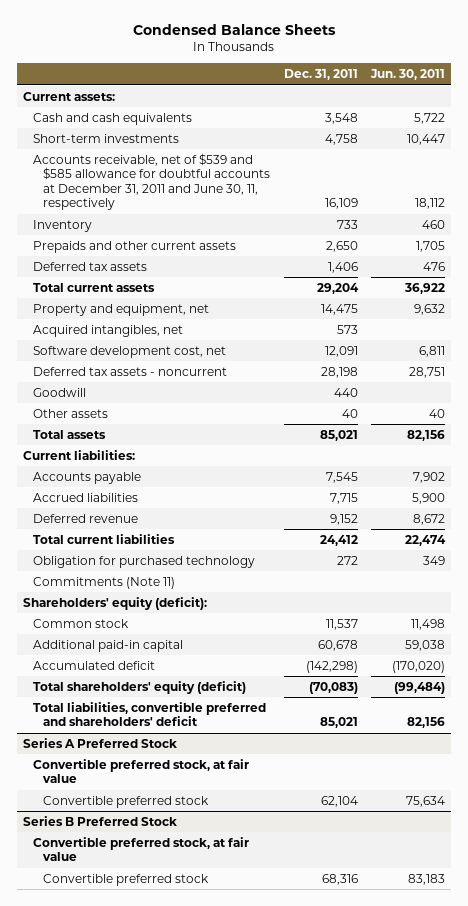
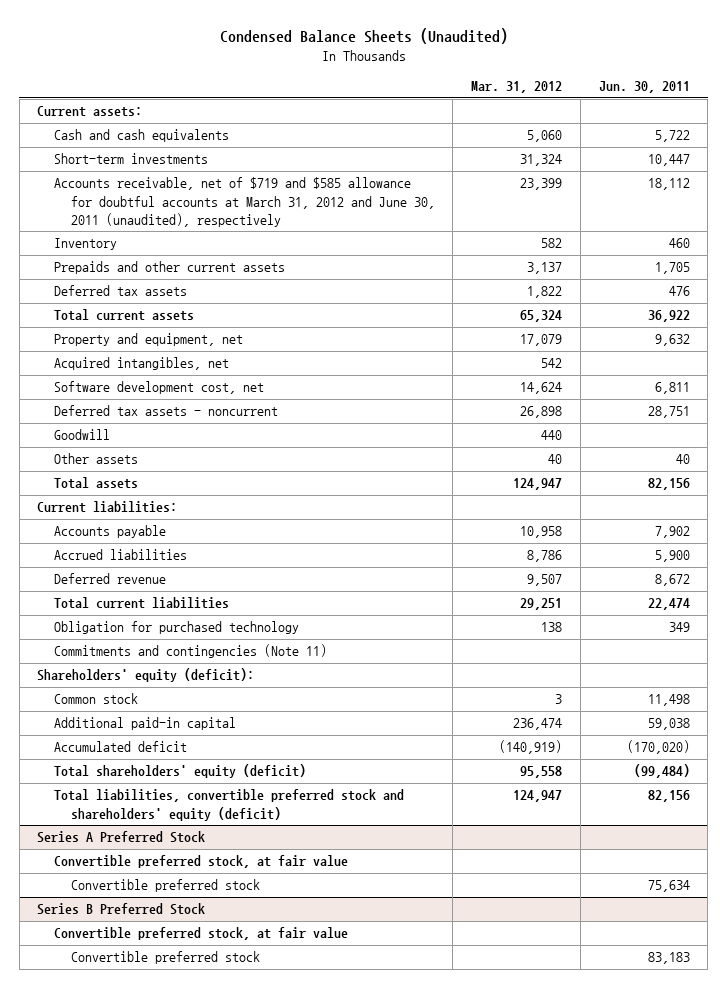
- Condensed Balance Sheets
+ Condensed Balance Sheets (Unaudited)
- | Dec. 31, 2011 | Jun. 30, 2011
+ | Mar. 31, 2012 | Jun. 30, 2011
- Accounts receivable, net of $539 and $585 allowance for doubtful accounts at December 31, 2011 and June 30, 11, respectively | 16,109 | 18,112
+ Accounts receivable, net of $719 and $585 allowance for doubtful accounts at March 31, 2012 and June 30, 2011 (unaudited), respectively | 23,399 | 18,112
- Commitments (Note 11)
+ Commitments and contingencies (Note 11)
- Total liabilities, convertible preferred and shareholders' deficit | 85,021 | 82,156
+ Total liabilities, convertible preferred stock and shareholders' equity (deficit) | 124,947 | 82,156

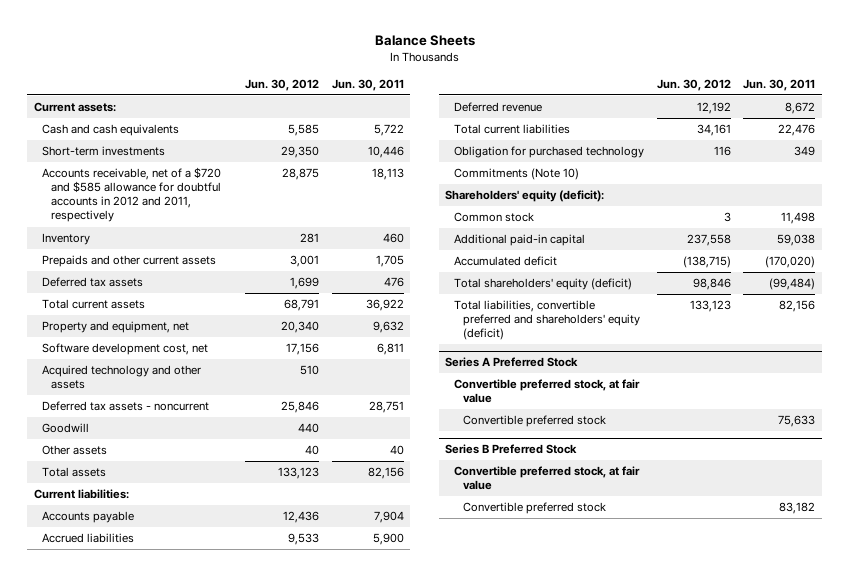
- Condensed Balance Sheets (Unaudited)
+ Balance Sheets
- | Mar. 31, 2012 | Jun. 30, 2011
+ | Jun. 30, 2012 | Jun. 30, 2011
- Short-term investments | 31,324 | 10,447
- Accounts receivable, net of $719 and $585 allowance for doubtful accounts at March 31, 2012 and June 30, 2011 (unaudited), respectively | 23,399 | 18,112
+ Short-term investments | 29,350 | 10,446
+ Accounts receivable, net of a $720 and $585 allowance for doubtful accounts in 2012 and 2011, respectively | 28,875 | 18,113
- Acquired intangibles, net | 542 |
+ Acquired technology and other assets | 510 |
- Accounts payable | 10,958 | 7,902
+ Accounts payable | 12,436 | 7,904
- Total current liabilities | 29,251 | 22,474
+ Total current liabilities | 34,161 | 22,476
- Commitments and contingencies (Note 11)
+ Commitments (Note 10)
- Total liabilities, convertible preferred stock and shareholders' equity (deficit) | 124,947 | 82,156
+ Total liabilities, convertible preferred and shareholders' equity (deficit) | 133,123 | 82,156
@ Series A Preferred Stock
- Convertible preferred stock | | 75,634
+ Convertible preferred stock | | 75,633
@ Series B Preferred Stock
- Convertible preferred stock | | 83,183
+ Convertible preferred stock | | 83,182

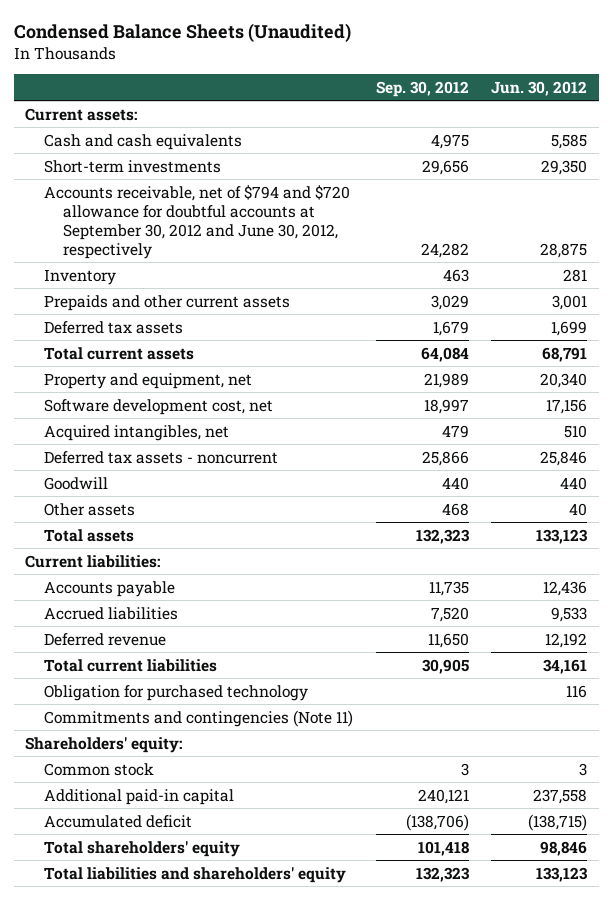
- Balance Sheets
+ Condensed Balance Sheets (Unaudited)
- | Jun. 30, 2012 | Jun. 30, 2011
+ | Sep. 30, 2012 | Jun. 30, 2012
- Accounts receivable, net of a $720 and $585 allowance for doubtful accounts in 2012 and 2011, respectively | 28,875 | 18,113
+ Accounts receivable, net of $794 and $720 allowance for doubtful accounts at September 30, 2012 and June 30, 2012, respectively | 24,282 | 28,875
- Acquired technology and other assets | 510 |
+ Acquired intangibles, net | 479 | 510
- Commitments (Note 10)
- Shareholders' equity (deficit):
+ Commitments and contingencies (Note 11)
+ Shareholders' equity:
- Total shareholders' equity (deficit) | 98,846 | (99,484)
- Total liabilities, convertible preferred and shareholders' equity (deficit) | 133,123 | 82,156
- Series A Preferred Stock
- Convertible preferred stock, at fair value
- Convertible preferred stock | | 75,633
- Series B Preferred Stock
- Convertible preferred stock, at fair value
- Convertible preferred stock | | 83,182
+ Total shareholders' equity | 101,418 | 98,846
+ Total liabilities and shareholders' equity | 132,323 | 133,123

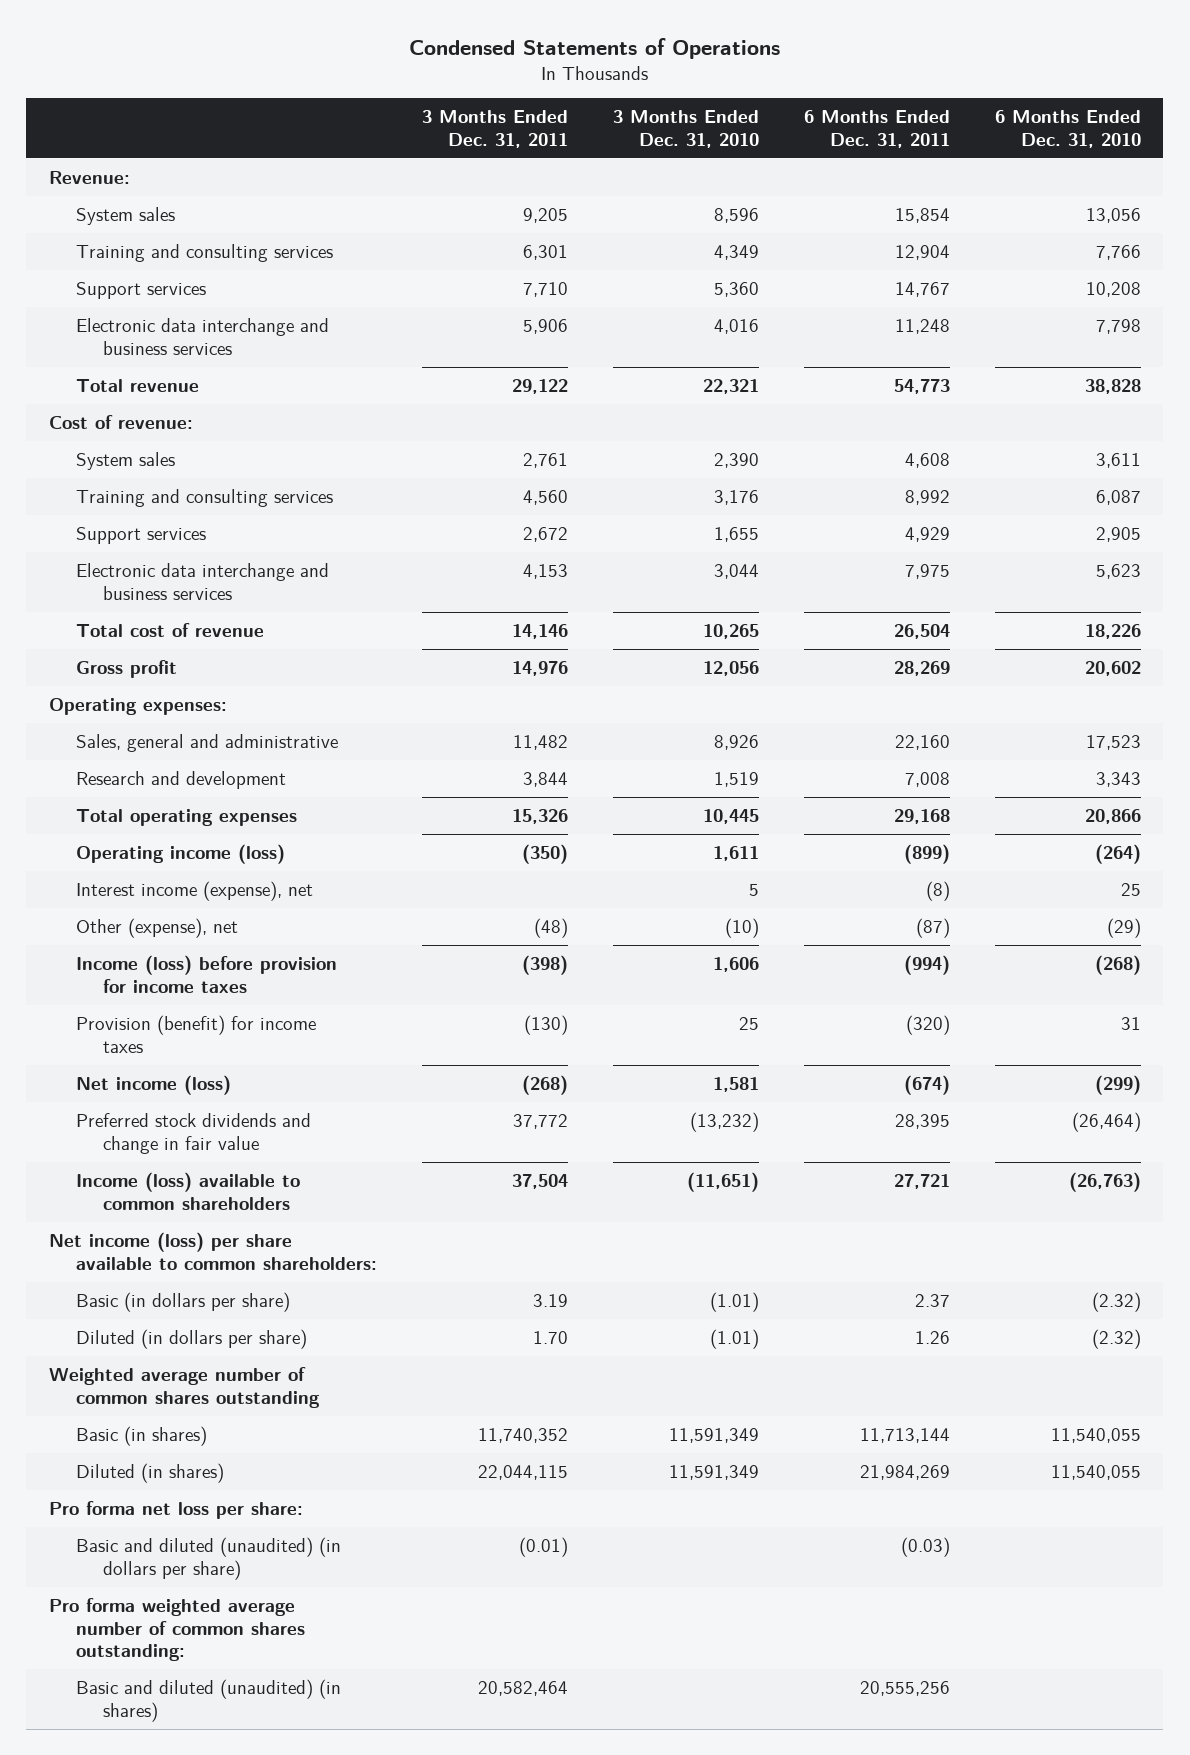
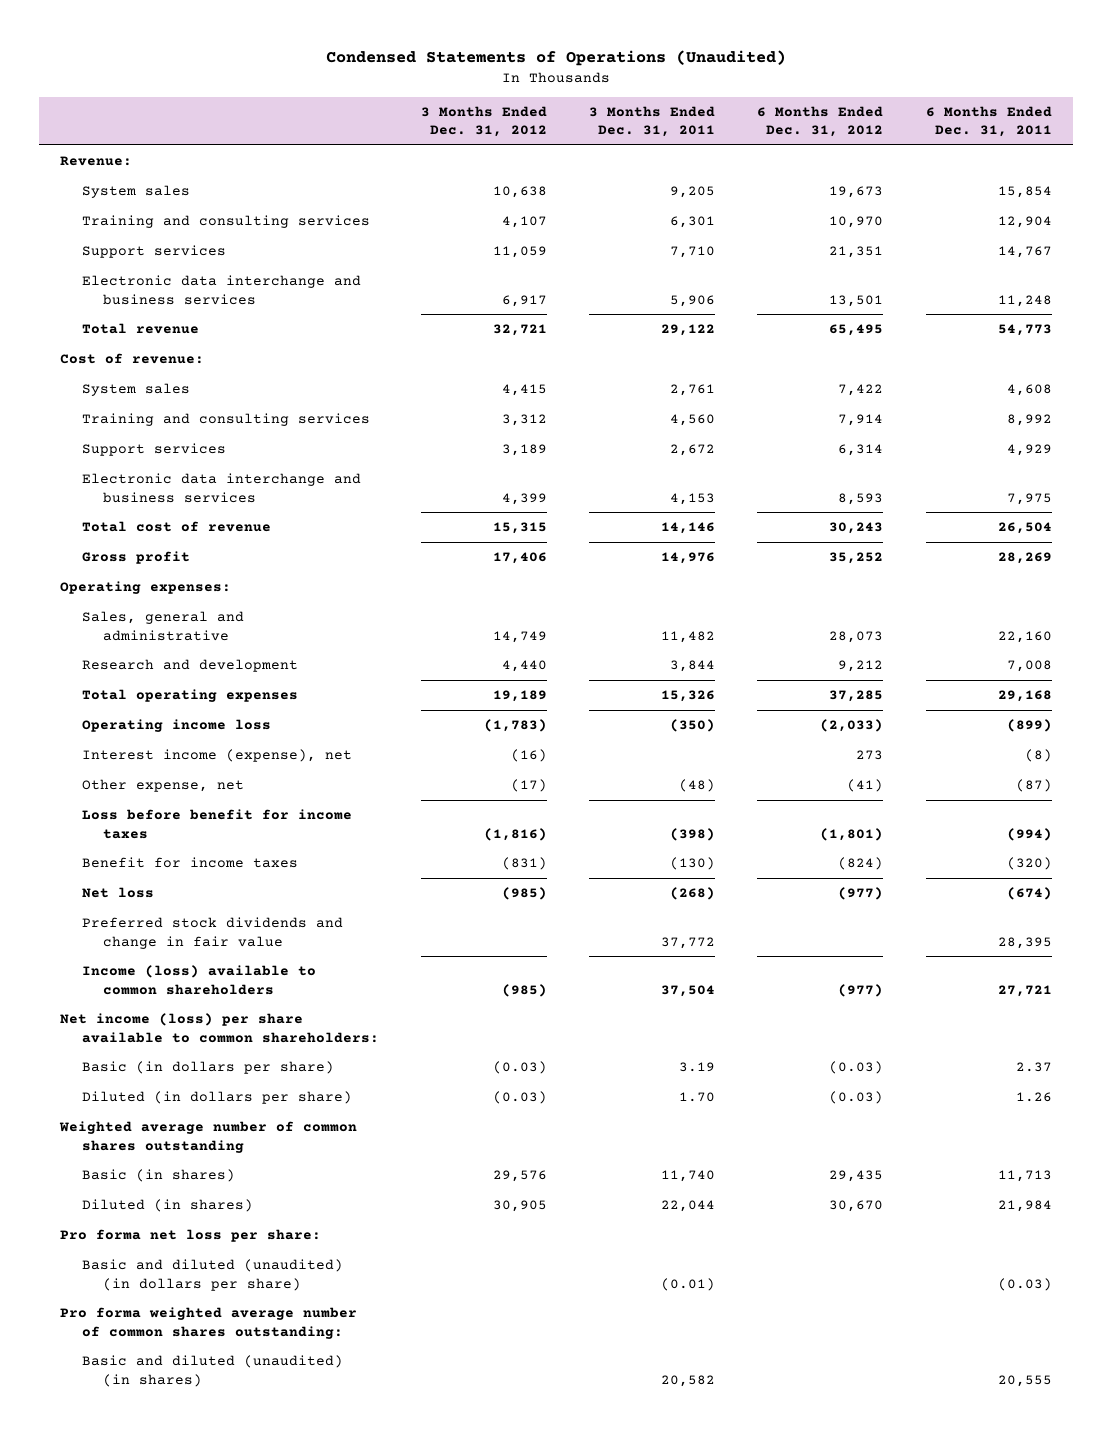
- Condensed Statements of Operations
+ Condensed Statements of Operations (Unaudited)
- | 3 Months Ended Dec. 31, 2011 | 3 Months Ended Dec. 31, 2010 | 6 Months Ended Dec. 31, 2011 | 6 Months Ended Dec. 31, 2010
+ | 3 Months Ended Dec. 31, 2012 | 3 Months Ended Dec. 31, 2011 | 6 Months Ended Dec. 31, 2012 | 6 Months Ended Dec. 31, 2011
- Operating income (loss) | (350) | 1,611 | (899) | (264)
+ Operating income loss | (1,783) | (350) | (2,033) | (899)
- Other (expense), net | (48) | (10) | (87) | (29)
- Income (loss) before provision for income taxes | (398) | 1,606 | (994) | (268)
- Provision (benefit) for income taxes | (130) | 25 | (320) | 31
- Net income (loss) | (268) | 1,581 | (674) | (299)
+ Other expense, net | (17) | (48) | (41) | (87)
+ Loss before benefit for income taxes | (1,816) | (398) | (1,801) | (994)
+ Benefit for income taxes | (831) | (130) | (824) | (320)
+ Net loss | (985) | (268) | (977) | (674)
- Basic (in shares) | 11,740,352 | 11,591,349 | 11,713,144 | 11,540,055
- Diluted (in shares) | 22,044,115 | 11,591,349 | 21,984,269 | 11,540,055
+ Basic (in shares) | 29,576 | 11,740 | 29,435 | 11,713
+ Diluted (in shares) | 30,905 | 22,044 | 30,670 | 21,984
- Basic and diluted (unaudited) (in shares) | 20,582,464 | | 20,555,256 |
+ Basic and diluted (unaudited) (in shares) | | 20,582 | | 20,555

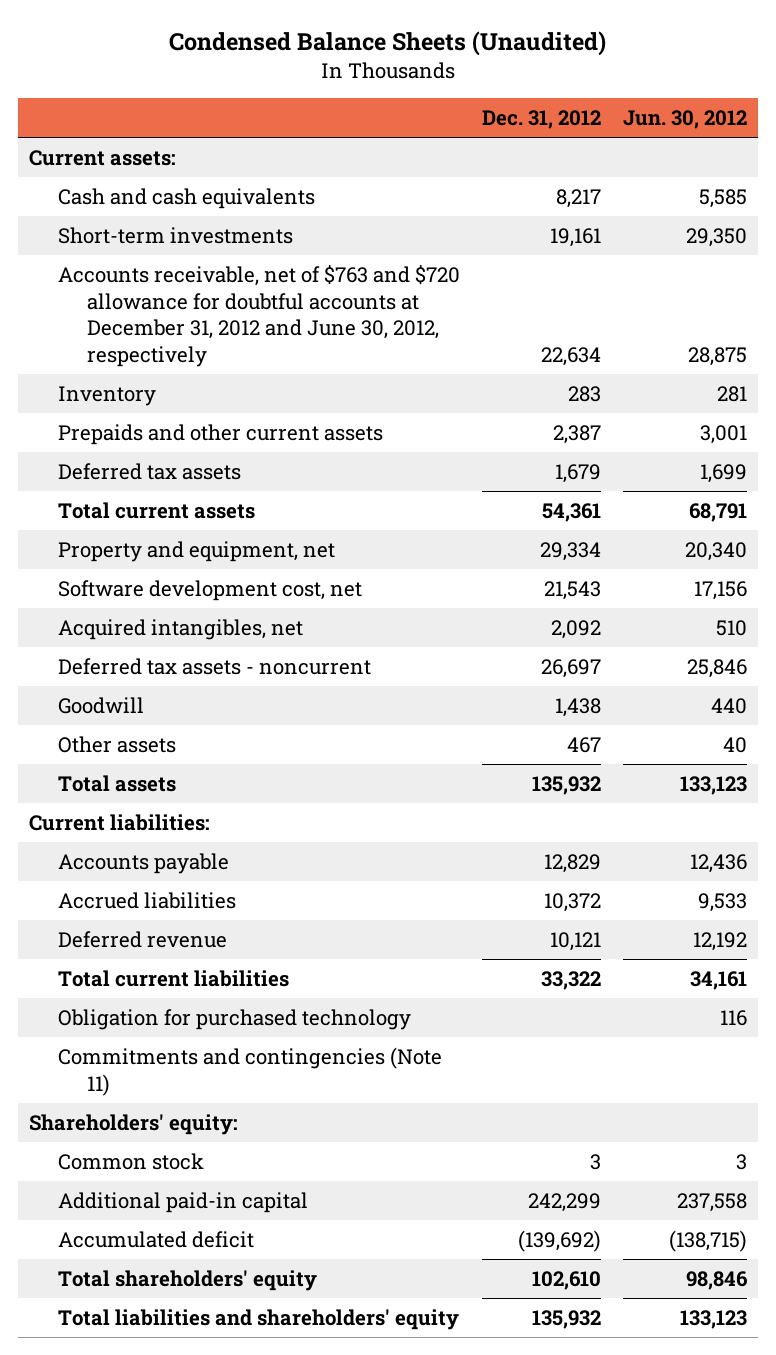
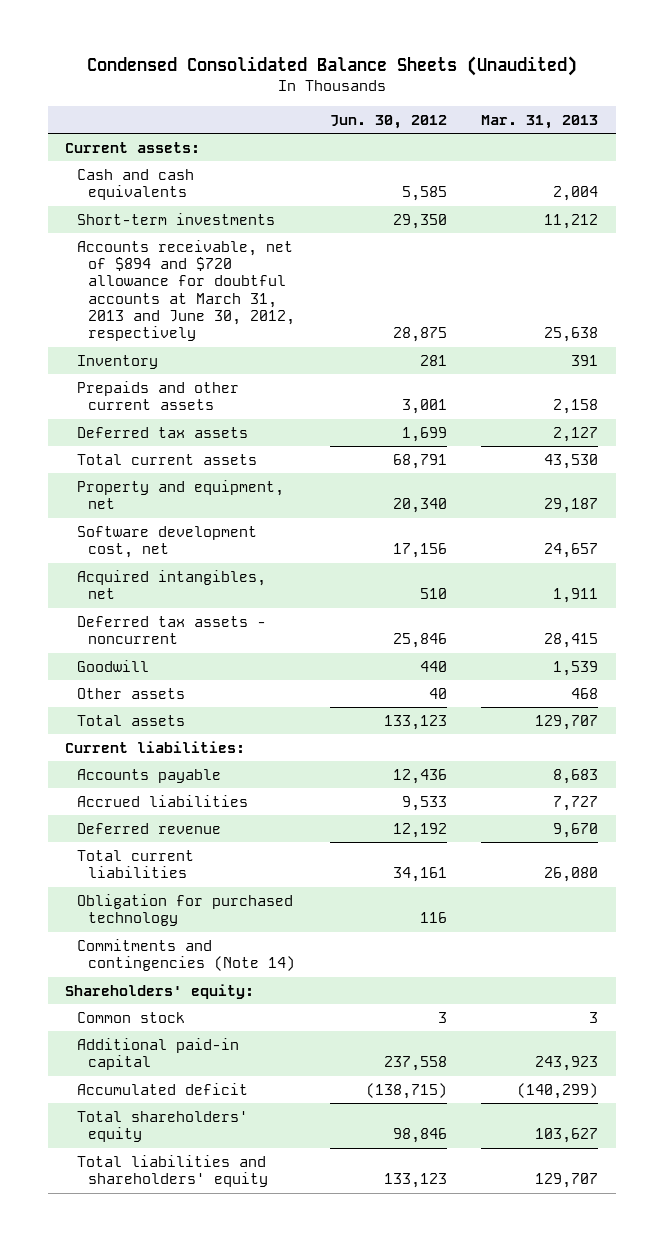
- Condensed Balance Sheets (Unaudited)
+ Condensed Consolidated Balance Sheets (Unaudited)
- | Dec. 31, 2012 | Jun. 30, 2012
+ | Jun. 30, 2012 | Mar. 31, 2013
- Accounts receivable, net of $763 and $720 allowance for doubtful accounts at December 31, 2012 and June 30, 2012, respectively | 22,634 | 28,875
+ Accounts receivable, net of $894 and $720 allowance for doubtful accounts at March 31, 2013 and June 30, 2012, respectively | 28,875 | 25,638
- Commitments and contingencies (Note 11)
+ Commitments and contingencies (Note 14)

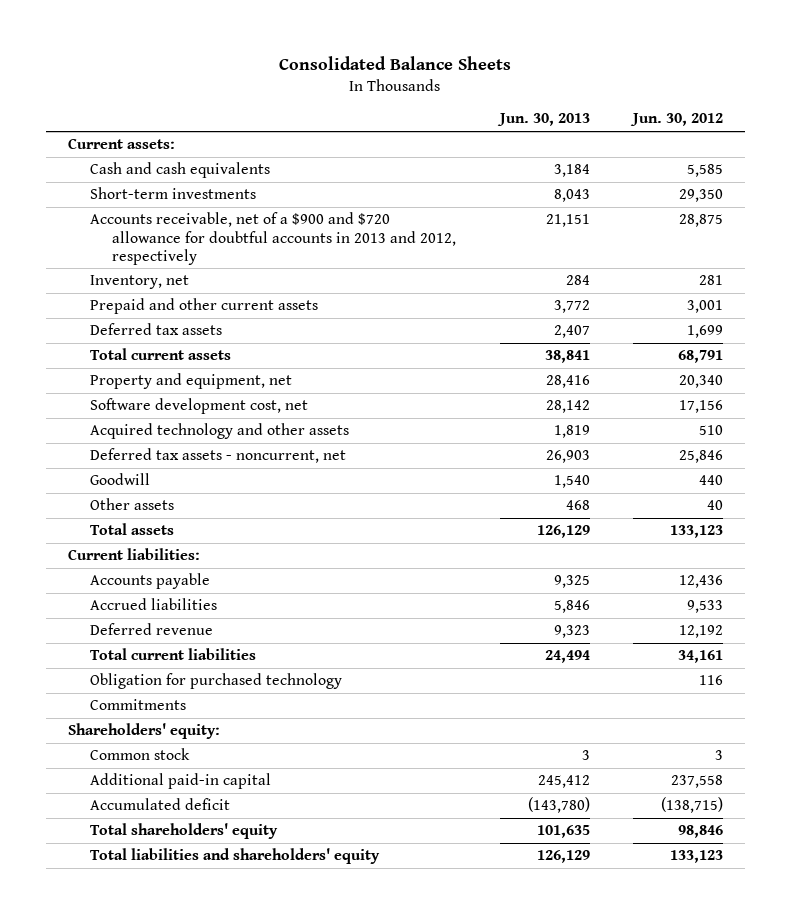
- Condensed Consolidated Balance Sheets (Unaudited)
+ Consolidated Balance Sheets
- | Jun. 30, 2012 | Mar. 31, 2013
+ | Jun. 30, 2013 | Jun. 30, 2012
- Accounts receivable, net of $894 and $720 allowance for doubtful accounts at March 31, 2013 and June 30, 2012, respectively | 28,875 | 25,638
- Inventory | 281 | 391
- Prepaids and other current assets | 3,001 | 2,158
+ Accounts receivable, net of a $900 and $720 allowance for doubtful accounts in 2013 and 2012, respectively | 21,151 | 28,875
+ Inventory, net | 284 | 281
+ Prepaid and other current assets | 3,772 | 3,001
- Acquired intangibles, net | 510 | 1,911
- Deferred tax assets - noncurrent | 25,846 | 28,415
+ Acquired technology and other assets | 1,819 | 510
+ Deferred tax assets - noncurrent, net | 26,903 | 25,846
- Commitments and contingencies (Note 14)
+ Commitments

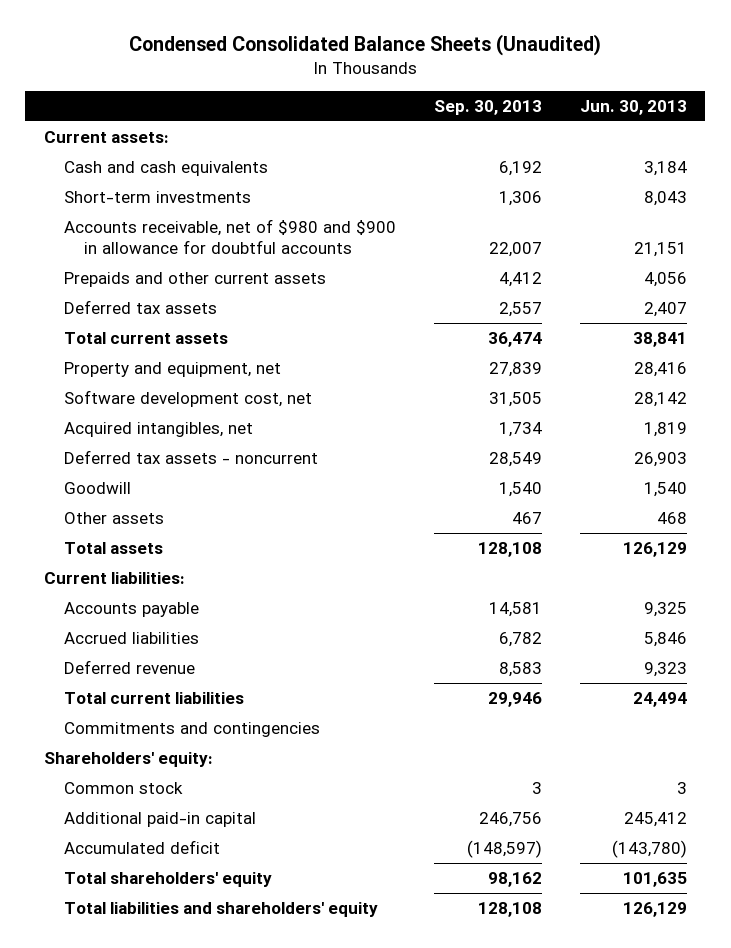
- Consolidated Balance Sheets
+ Condensed Consolidated Balance Sheets (Unaudited)
- | Jun. 30, 2013 | Jun. 30, 2012
+ | Sep. 30, 2013 | Jun. 30, 2013
- Accounts receivable, net of a $900 and $720 allowance for doubtful accounts in 2013 and 2012, respectively | 21,151 | 28,875
- Inventory, net | 284 | 281
- Prepaid and other current assets | 3,772 | 3,001
+ Accounts receivable, net of $980 and $900 in allowance for doubtful accounts | 22,007 | 21,151
+ Prepaids and other current assets | 4,412 | 4,056
- Acquired technology and other assets | 1,819 | 510
- Deferred tax assets - noncurrent, net | 26,903 | 25,846
+ Acquired intangibles, net | 1,734 | 1,819
+ Deferred tax assets - noncurrent | 28,549 | 26,903
- Obligation for purchased technology | | 116
- Commitments
+ Commitments and contingencies

